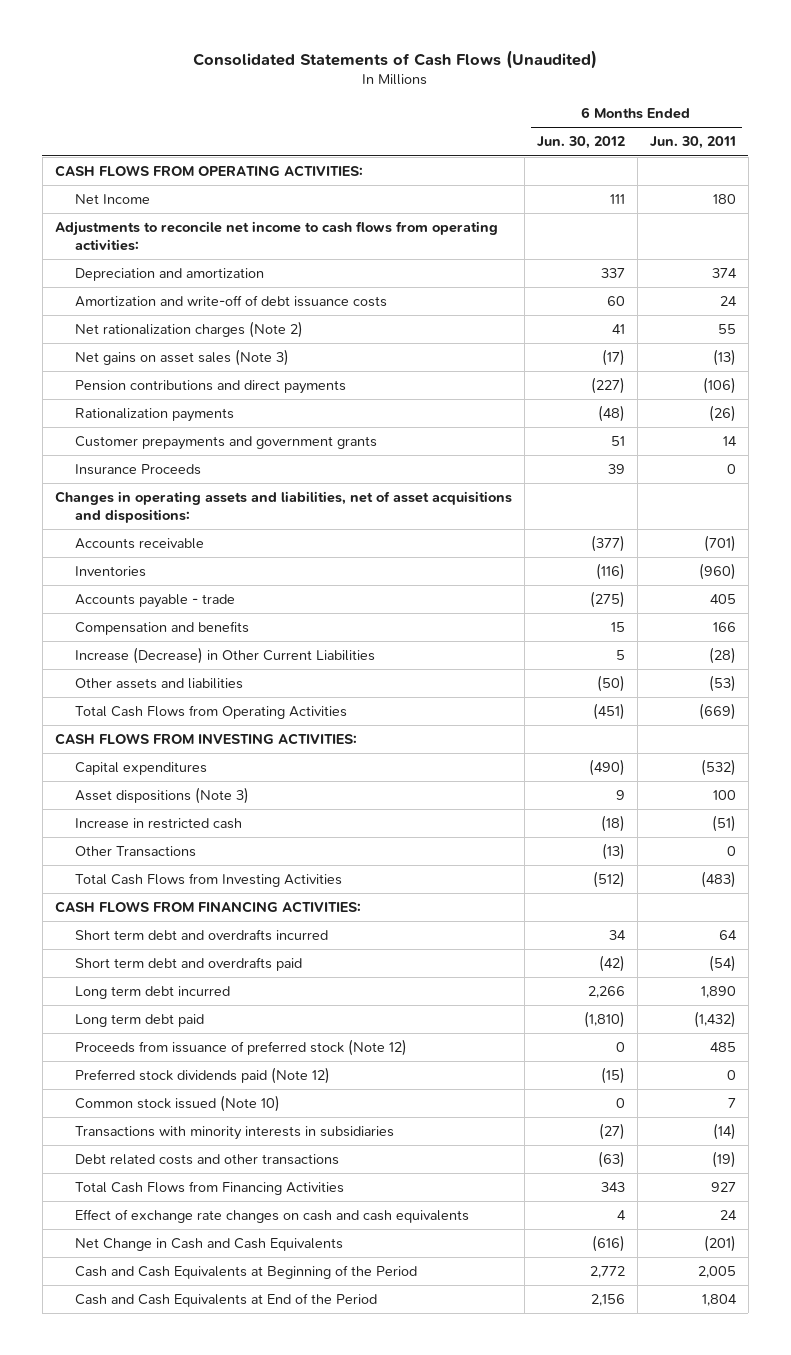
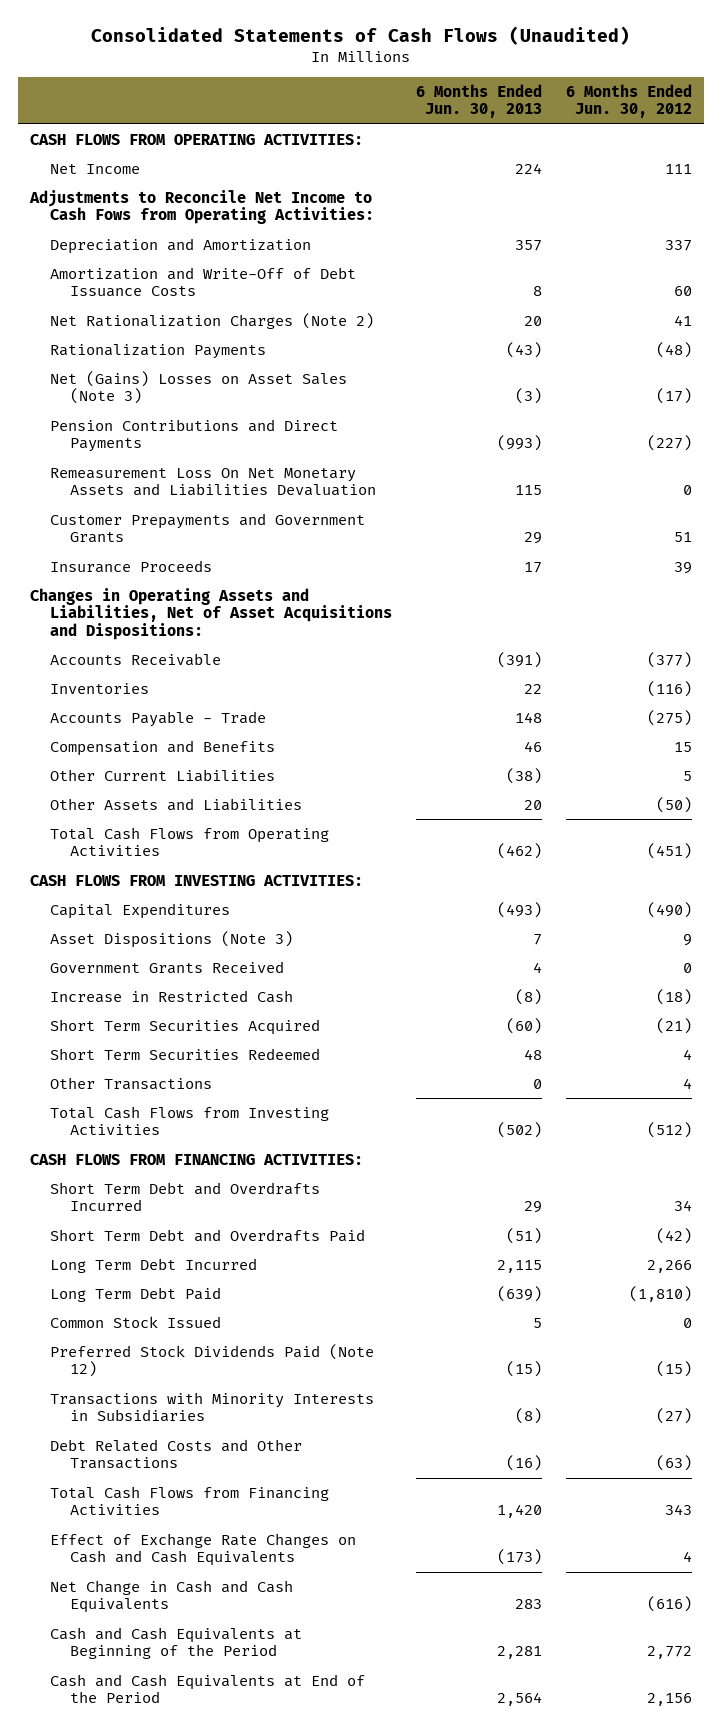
- | 6 Months Ended Jun. 30, 2012 | 6 Months Ended Jun. 30, 2011
+ | 6 Months Ended Jun. 30, 2013 | 6 Months Ended Jun. 30, 2012
- Adjustments to reconcile net income to cash flows from operating activities:
- Depreciation and amortization | 337 | 374
- Amortization and write-off of debt issuance costs | 60 | 24
- Net rationalization charges (Note 2) | 41 | 55
- Net gains on asset sales (Note 3) | (17) | (13)
- Pension contributions and direct payments | (227) | (106)
- Rationalization payments | (48) | (26)
- Customer prepayments and government grants | 51 | 14
+ Adjustments to Reconcile Net Income to Cash Fows from Operating Activities:
+ Depreciation and Amortization | 357 | 337
+ Amortization and Write-Off of Debt Issuance Costs | 8 | 60
+ Net Rationalization Charges (Note 2) | 20 | 41
+ Rationalization Payments | (43) | (48)
+ Net (Gains) Losses on Asset Sales (Note 3) | (3) | (17)
+ Pension Contributions and Direct Payments | (993) | (227)
+ Remeasurement Loss On Net Monetary Assets and Liabilities Devaluation | 115 | 0
+ Customer Prepayments and Government Grants | 29 | 51
- Changes in operating assets and liabilities, net of asset acquisitions and dispositions:
- Accounts receivable | (377) | (701)
+ Changes in Operating Assets and Liabilities, Net of Asset Acquisitions and Dispositions:
+ Accounts Receivable | (391) | (377)
- Accounts payable - trade | (275) | 405
- Compensation and benefits | 15 | 166
- Increase (Decrease) in Other Current Liabilities | 5 | (28)
- Other assets and liabilities | (50) | (53)
+ Accounts Payable - Trade | 148 | (275)
+ Compensation and Benefits | 46 | 15
+ Other Current Liabilities | (38) | 5
+ Other Assets and Liabilities | 20 | (50)
- Capital expenditures | (490) | (532)
- Asset dispositions (Note 3) | 9 | 100
- Increase in restricted cash | (18) | (51)
- Other Transactions | (13) | 0
+ Capital Expenditures | (493) | (490)
+ Asset Dispositions (Note 3) | 7 | 9
+ Government Grants Received | 4 | 0
+ Increase in Restricted Cash | (8) | (18)
+ Short Term Securities Acquired | (60) | (21)
+ Short Term Securities Redeemed | 48 | 4
+ Other Transactions | 0 | 4
- Short term debt and overdrafts incurred | 34 | 64
- Short term debt and overdrafts paid | (42) | (54)
- Long term debt incurred | 2,266 | 1,890
- Long term debt paid | (1,810) | (1,432)
- Proceeds from issuance of preferred stock (Note 12) | 0 | 485
- Preferred stock dividends paid (Note 12) | (15) | 0
- Common stock issued (Note 10) | 0 | 7
- Transactions with minority interests in subsidiaries | (27) | (14)
- Debt related costs and other transactions | (63) | (19)
+ Short Term Debt and Overdrafts Incurred | 29 | 34
+ Short Term Debt and Overdrafts Paid | (51) | (42)
+ Long Term Debt Incurred | 2,115 | 2,266
+ Long Term Debt Paid | (639) | (1,810)
+ Common Stock Issued | 5 | 0
+ Preferred Stock Dividends Paid (Note 12) | (15) | (15)
+ Transactions with Minority Interests in Subsidiaries | (8) | (27)
+ Debt Related Costs and Other Transactions | (16) | (63)
- Effect of exchange rate changes on cash and cash equivalents | 4 | 24
+ Effect of Exchange Rate Changes on Cash and Cash Equivalents | (173) | 4

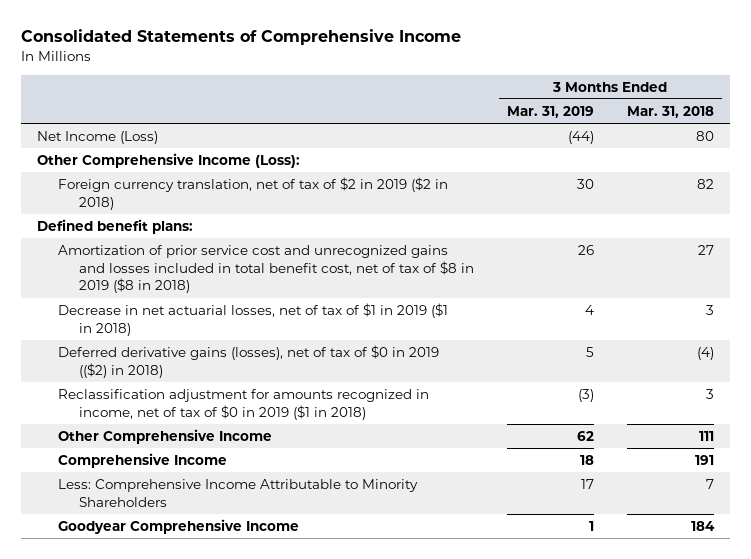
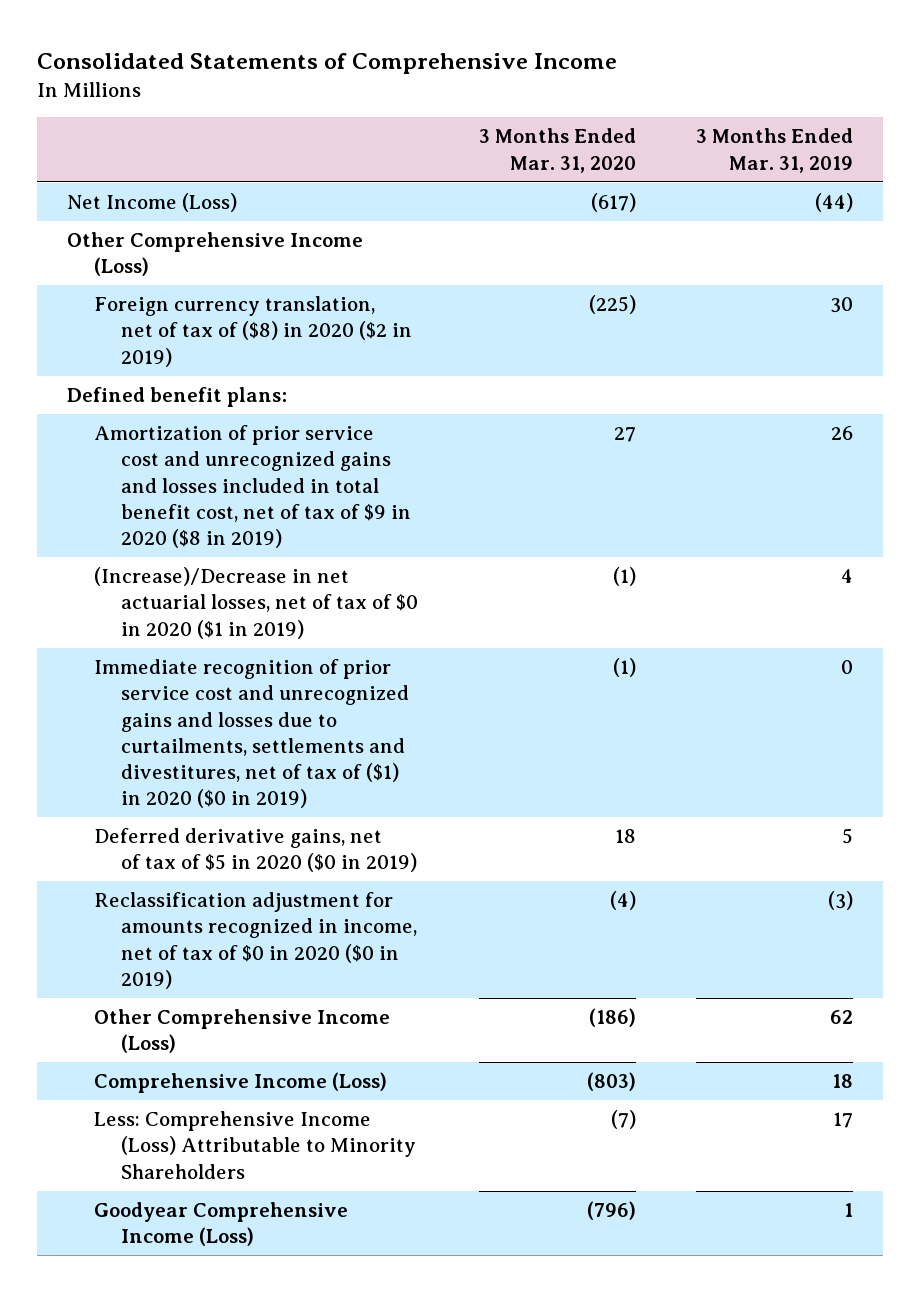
- | 3 Months Ended Mar. 31, 2019 | 3 Months Ended Mar. 31, 2018
+ | 3 Months Ended Mar. 31, 2020 | 3 Months Ended Mar. 31, 2019
- Other Comprehensive Income (Loss):
- Foreign currency translation, net of tax of $2 in 2019 ($2 in 2018) | 30 | 82
+ Other Comprehensive Income (Loss)
+ Foreign currency translation, net of tax of ($8) in 2020 ($2 in 2019) | (225) | 30
- Amortization of prior service cost and unrecognized gains and losses included in total benefit cost, net of tax of $8 in 2019 ($8 in 2018) | 26 | 27
- Decrease in net actuarial losses, net of tax of $1 in 2019 ($1 in 2018) | 4 | 3
- Deferred derivative gains (losses), net of tax of $0 in 2019 (($2) in 2018) | 5 | (4)
- Reclassification adjustment for amounts recognized in income, net of tax of $0 in 2019 ($1 in 2018) | (3) | 3
- Other Comprehensive Income | 62 | 111
- Comprehensive Income | 18 | 191
- Less: Comprehensive Income Attributable to Minority Shareholders | 17 | 7
- Goodyear Comprehensive Income | 1 | 184
+ Amortization of prior service cost and unrecognized gains and losses included in total benefit cost, net of tax of $9 in 2020 ($8 in 2019) | 27 | 26
+ (Increase)/Decrease in net actuarial losses, net of tax of $0 in 2020 ($1 in 2019) | (1) | 4
+ Immediate recognition of prior service cost and unrecognized gains and losses due to curtailments, settlements and divestitures, net of tax of ($1) in 2020 ($0 in 2019) | (1) | 0
+ Deferred derivative gains, net of tax of $5 in 2020 ($0 in 2019) | 18 | 5
+ Reclassification adjustment for amounts recognized in income, net of tax of $0 in 2020 ($0 in 2019) | (4) | (3)
+ Other Comprehensive Income (Loss) | (186) | 62
+ Comprehensive Income (Loss) | (803) | 18
+ Less: Comprehensive Income (Loss) Attributable to Minority Shareholders | (7) | 17
+ Goodyear Comprehensive Income (Loss) | (796) | 1

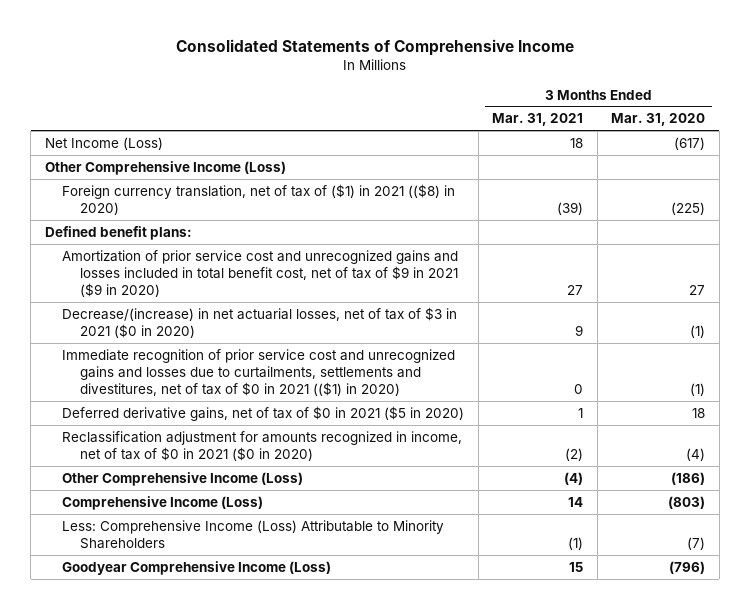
- | 3 Months Ended Mar. 31, 2020 | 3 Months Ended Mar. 31, 2019
+ | 3 Months Ended Mar. 31, 2021 | 3 Months Ended Mar. 31, 2020
- Foreign currency translation, net of tax of ($8) in 2020 ($2 in 2019) | (225) | 30
+ Foreign currency translation, net of tax of ($1) in 2021 (($8) in 2020) | (39) | (225)
- Amortization of prior service cost and unrecognized gains and losses included in total benefit cost, net of tax of $9 in 2020 ($8 in 2019) | 27 | 26
- (Increase)/Decrease in net actuarial losses, net of tax of $0 in 2020 ($1 in 2019) | (1) | 4
- Immediate recognition of prior service cost and unrecognized gains and losses due to curtailments, settlements and divestitures, net of tax of ($1) in 2020 ($0 in 2019) | (1) | 0
- Deferred derivative gains, net of tax of $5 in 2020 ($0 in 2019) | 18 | 5
- Reclassification adjustment for amounts recognized in income, net of tax of $0 in 2020 ($0 in 2019) | (4) | (3)
+ Amortization of prior service cost and unrecognized gains and losses included in total benefit cost, net of tax of $9 in 2021 ($9 in 2020) | 27 | 27
+ Decrease/(increase) in net actuarial losses, net of tax of $3 in 2021 ($0 in 2020) | 9 | (1)
+ Immediate recognition of prior service cost and unrecognized gains and losses due to curtailments, settlements and divestitures, net of tax of $0 in 2021 (($1) in 2020) | 0 | (1)
+ Deferred derivative gains, net of tax of $0 in 2021 ($5 in 2020) | 1 | 18
+ Reclassification adjustment for amounts recognized in income, net of tax of $0 in 2021 ($0 in 2020) | (2) | (4)

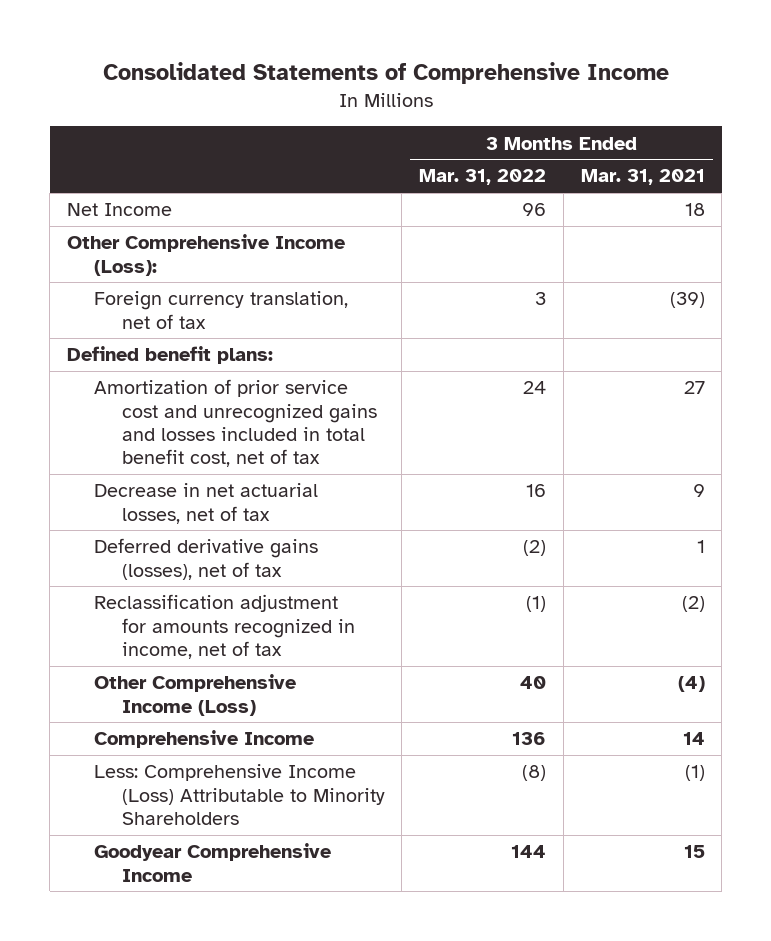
- | 3 Months Ended Mar. 31, 2021 | 3 Months Ended Mar. 31, 2020
+ | 3 Months Ended Mar. 31, 2022 | 3 Months Ended Mar. 31, 2021
- Net Income (Loss) | 18 | (617)
- Other Comprehensive Income (Loss)
- Foreign currency translation, net of tax of ($1) in 2021 (($8) in 2020) | (39) | (225)
+ Net Income | 96 | 18
+ Other Comprehensive Income (Loss):
+ Foreign currency translation, net of tax | 3 | (39)
- Amortization of prior service cost and unrecognized gains and losses included in total benefit cost, net of tax of $9 in 2021 ($9 in 2020) | 27 | 27
- Decrease/(increase) in net actuarial losses, net of tax of $3 in 2021 ($0 in 2020) | 9 | (1)
- Immediate recognition of prior service cost and unrecognized gains and losses due to curtailments, settlements and divestitures, net of tax of $0 in 2021 (($1) in 2020) | 0 | (1)
- Deferred derivative gains, net of tax of $0 in 2021 ($5 in 2020) | 1 | 18
- Reclassification adjustment for amounts recognized in income, net of tax of $0 in 2021 ($0 in 2020) | (2) | (4)
+ Amortization of prior service cost and unrecognized gains and losses included in total benefit cost, net of tax | 24 | 27
+ Decrease in net actuarial losses, net of tax | 16 | 9
+ Deferred derivative gains (losses), net of tax | (2) | 1
+ Reclassification adjustment for amounts recognized in income, net of tax | (1) | (2)
- Comprehensive Income (Loss) | 14 | (803)
+ Comprehensive Income | 136 | 14
- Goodyear Comprehensive Income (Loss) | 15 | (796)
+ Goodyear Comprehensive Income | 144 | 15

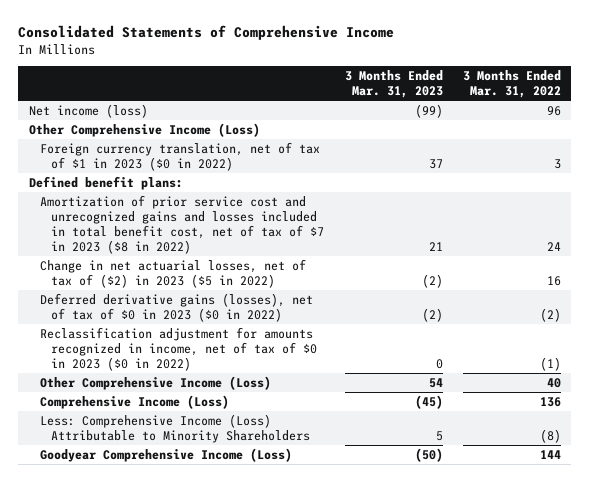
- | 3 Months Ended Mar. 31, 2022 | 3 Months Ended Mar. 31, 2021
+ | 3 Months Ended Mar. 31, 2023 | 3 Months Ended Mar. 31, 2022
- Net Income | 96 | 18
- Other Comprehensive Income (Loss):
- Foreign currency translation, net of tax | 3 | (39)
+ Net income (loss) | (99) | 96
+ Other Comprehensive Income (Loss)
+ Foreign currency translation, net of tax of $1 in 2023 ($0 in 2022) | 37 | 3
- Amortization of prior service cost and unrecognized gains and losses included in total benefit cost, net of tax | 24 | 27
- Decrease in net actuarial losses, net of tax | 16 | 9
- Deferred derivative gains (losses), net of tax | (2) | 1
- Reclassification adjustment for amounts recognized in income, net of tax | (1) | (2)
+ Amortization of prior service cost and unrecognized gains and losses included in total benefit cost, net of tax of $7 in 2023 ($8 in 2022) | 21 | 24
+ Change in net actuarial losses, net of tax of ($2) in 2023 ($5 in 2022) | (2) | 16
+ Deferred derivative gains (losses), net of tax of $0 in 2023 ($0 in 2022) | (2) | (2)
+ Reclassification adjustment for amounts recognized in income, net of tax of $0 in 2023 ($0 in 2022) | 0 | (1)
- Comprehensive Income | 136 | 14
+ Comprehensive Income (Loss) | (45) | 136
- Goodyear Comprehensive Income | 144 | 15
+ Goodyear Comprehensive Income (Loss) | (50) | 144

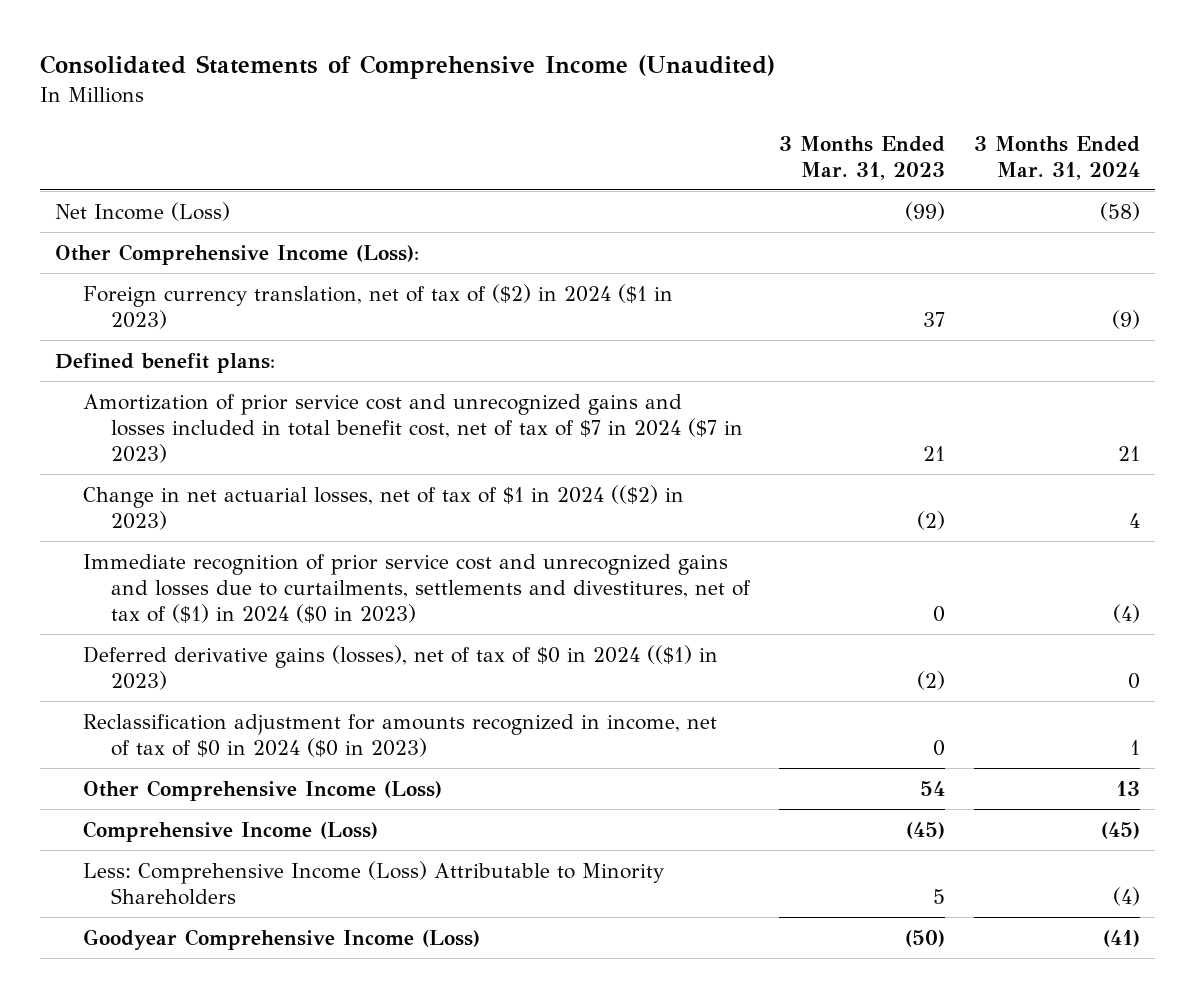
- Consolidated Statements of Comprehensive Income
+ Consolidated Statements of Comprehensive Income (Unaudited)
- | 3 Months Ended Mar. 31, 2023 | 3 Months Ended Mar. 31, 2022
+ | 3 Months Ended Mar. 31, 2023 | 3 Months Ended Mar. 31, 2024
- Net income (loss) | (99) | 96
- Other Comprehensive Income (Loss)
- Foreign currency translation, net of tax of $1 in 2023 ($0 in 2022) | 37 | 3
+ Net Income (Loss) | (99) | (58)
+ Other Comprehensive Income (Loss):
+ Foreign currency translation, net of tax of ($2) in 2024 ($1 in 2023) | 37 | (9)
- Amortization of prior service cost and unrecognized gains and losses included in total benefit cost, net of tax of $7 in 2023 ($8 in 2022) | 21 | 24
- Change in net actuarial losses, net of tax of ($2) in 2023 ($5 in 2022) | (2) | 16
- Deferred derivative gains (losses), net of tax of $0 in 2023 ($0 in 2022) | (2) | (2)
- Reclassification adjustment for amounts recognized in income, net of tax of $0 in 2023 ($0 in 2022) | 0 | (1)
+ Amortization of prior service cost and unrecognized gains and losses included in total benefit cost, net of tax of $7 in 2024 ($7 in 2023) | 21 | 21
+ Change in net actuarial losses, net of tax of $1 in 2024 (($2) in 2023) | (2) | 4
+ Immediate recognition of prior service cost and unrecognized gains and losses due to curtailments, settlements and divestitures, net of tax of ($1) in 2024 ($0 in 2023) | 0 | (4)
+ Deferred derivative gains (losses), net of tax of $0 in 2024 (($1) in 2023) | (2) | 0
+ Reclassification adjustment for amounts recognized in income, net of tax of $0 in 2024 ($0 in 2023) | 0 | 1

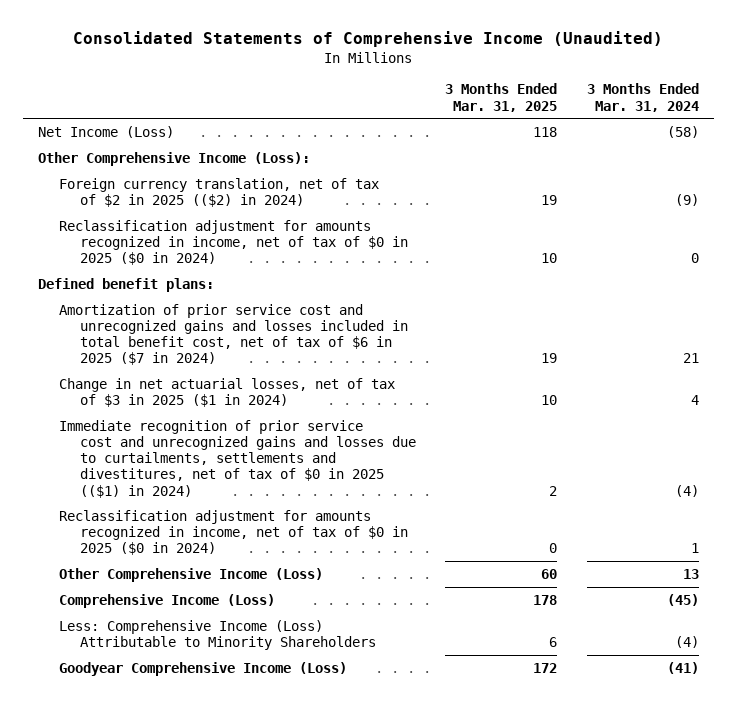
- | 3 Months Ended Mar. 31, 2023 | 3 Months Ended Mar. 31, 2024
+ | 3 Months Ended Mar. 31, 2025 | 3 Months Ended Mar. 31, 2024
- Foreign currency translation, net of tax of ($2) in 2024 ($1 in 2023) | 37 | (9)
+ Foreign currency translation, net of tax of $2 in 2025 (($2) in 2024) | 19 | (9)
+ Reclassification adjustment for amounts recognized in income, net of tax of $0 in 2025 ($0 in 2024) | 10 | 0
- Amortization of prior service cost and unrecognized gains and losses included in total benefit cost, net of tax of $7 in 2024 ($7 in 2023) | 21 | 21
- Change in net actuarial losses, net of tax of $1 in 2024 (($2) in 2023) | (2) | 4
- Immediate recognition of prior service cost and unrecognized gains and losses due to curtailments, settlements and divestitures, net of tax of ($1) in 2024 ($0 in 2023) | 0 | (4)
- Deferred derivative gains (losses), net of tax of $0 in 2024 (($1) in 2023) | (2) | 0
- Reclassification adjustment for amounts recognized in income, net of tax of $0 in 2024 ($0 in 2023) | 0 | 1
+ Amortization of prior service cost and unrecognized gains and losses included in total benefit cost, net of tax of $6 in 2025 ($7 in 2024) | 19 | 21
+ Change in net actuarial losses, net of tax of $3 in 2025 ($1 in 2024) | 10 | 4
+ Immediate recognition of prior service cost and unrecognized gains and losses due to curtailments, settlements and divestitures, net of tax of $0 in 2025 (($1) in 2024) | 2 | (4)
+ Reclassification adjustment for amounts recognized in income, net of tax of $0 in 2025 ($0 in 2024) | 0 | 1

